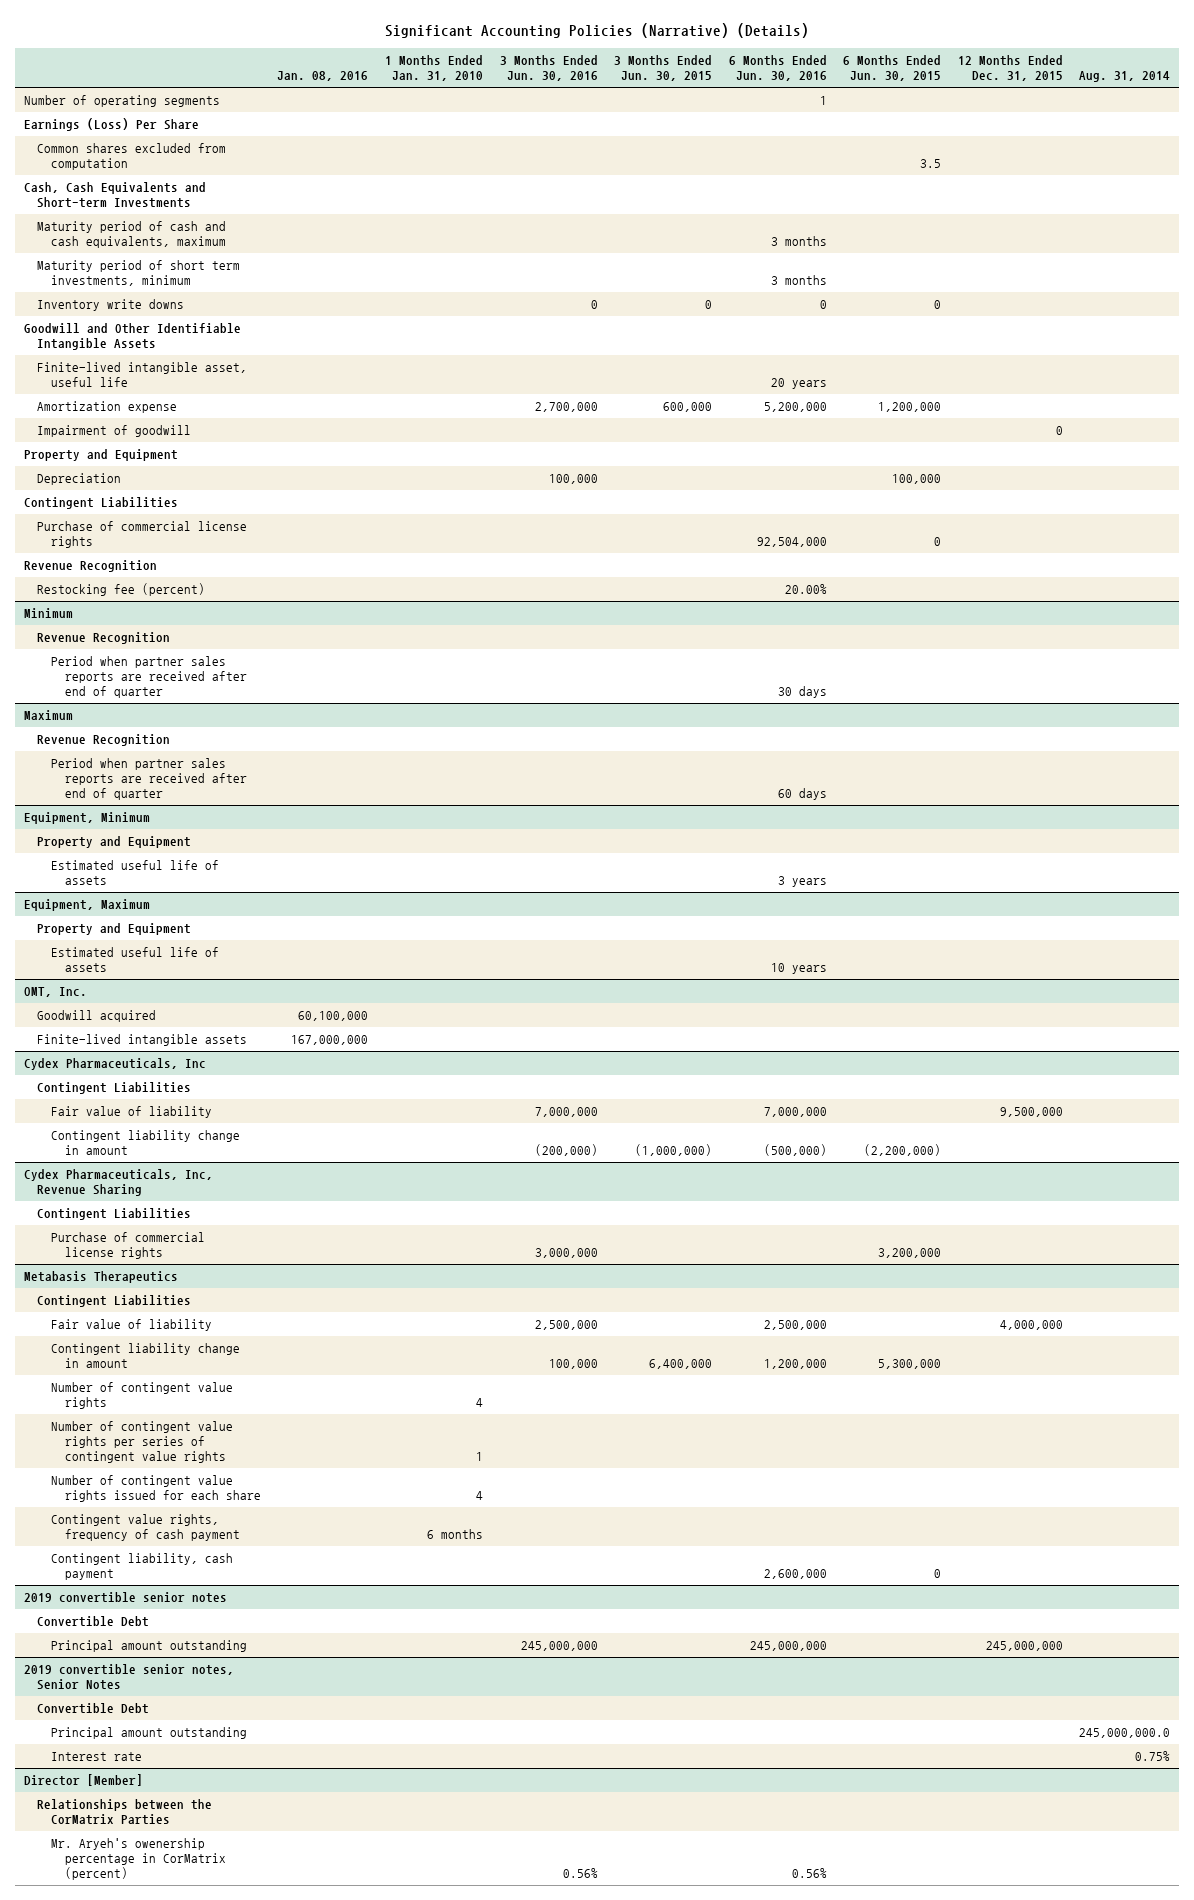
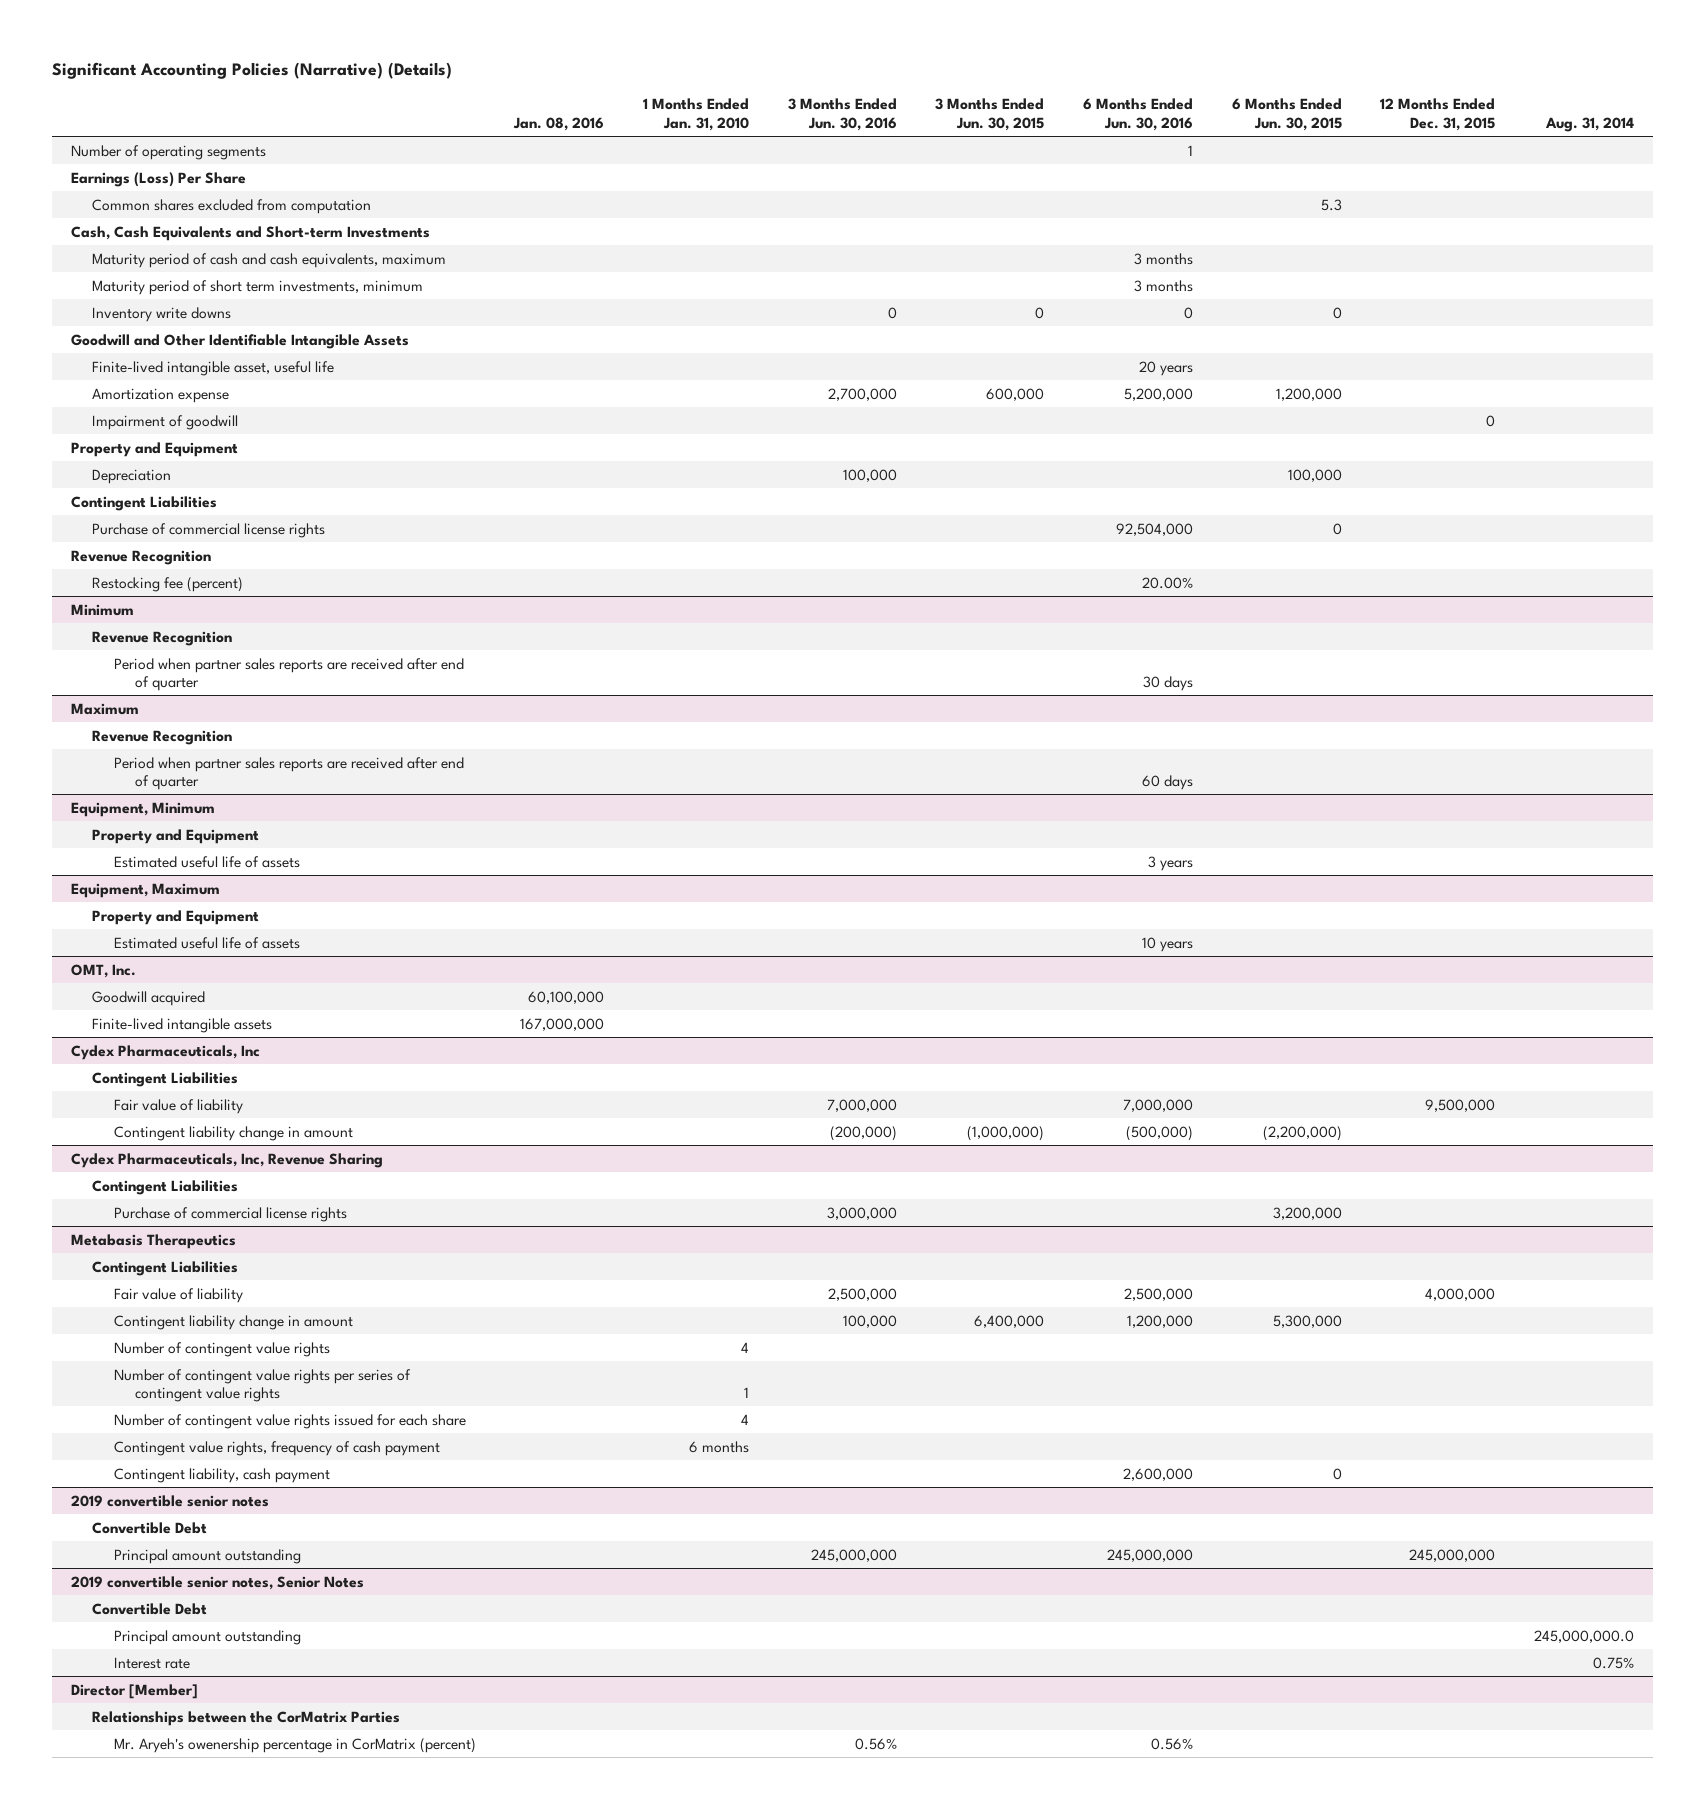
- Common shares excluded from computation | | | | | | 3.5 | |
+ Common shares excluded from computation | | | | | | 5.3 | |

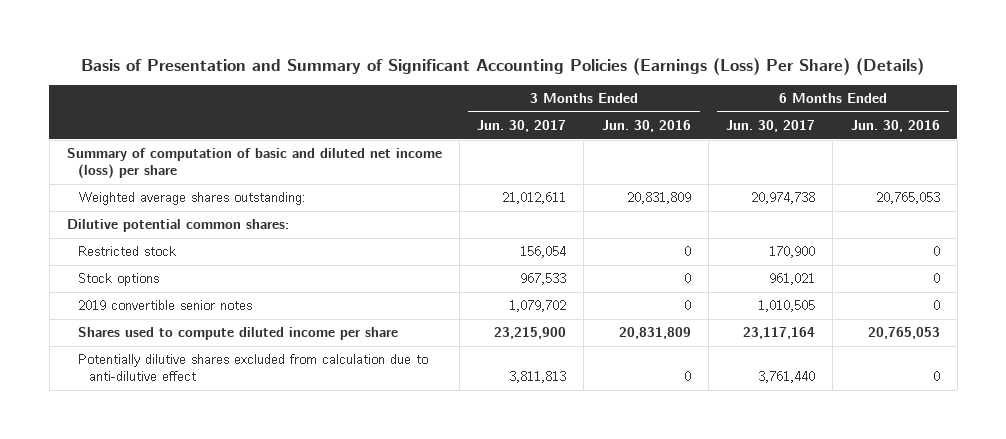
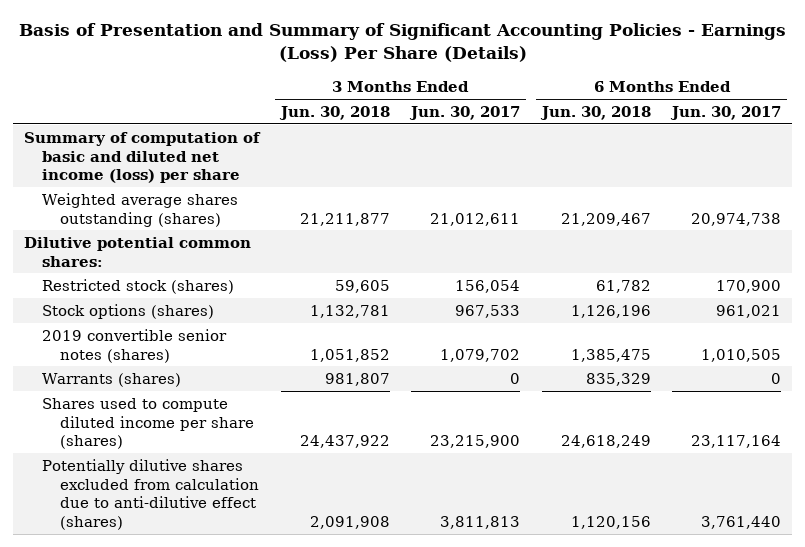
- Basis of Presentation and Summary of Significant Accounting Policies (Earnings (Loss) Per Share) (Details)
+ Basis of Presentation and Summary of Significant Accounting Policies - Earnings (Loss) Per Share (Details)
- | 3 Months Ended Jun. 30, 2017 | 3 Months Ended Jun. 30, 2016 | 6 Months Ended Jun. 30, 2017 | 6 Months Ended Jun. 30, 2016
+ | 3 Months Ended Jun. 30, 2018 | 3 Months Ended Jun. 30, 2017 | 6 Months Ended Jun. 30, 2018 | 6 Months Ended Jun. 30, 2017
- Weighted average shares outstanding: | 21,012,611 | 20,831,809 | 20,974,738 | 20,765,053
+ Weighted average shares outstanding (shares) | 21,211,877 | 21,012,611 | 21,209,467 | 20,974,738
- Restricted stock | 156,054 | 0 | 170,900 | 0
- Stock options | 967,533 | 0 | 961,021 | 0
- 2019 convertible senior notes | 1,079,702 | 0 | 1,010,505 | 0
- Shares used to compute diluted income per share | 23,215,900 | 20,831,809 | 23,117,164 | 20,765,053
- Potentially dilutive shares excluded from calculation due to anti-dilutive effect | 3,811,813 | 0 | 3,761,440 | 0
+ Restricted stock (shares) | 59,605 | 156,054 | 61,782 | 170,900
+ Stock options (shares) | 1,132,781 | 967,533 | 1,126,196 | 961,021
+ 2019 convertible senior notes (shares) | 1,051,852 | 1,079,702 | 1,385,475 | 1,010,505
+ Warrants (shares) | 981,807 | 0 | 835,329 | 0
+ Shares used to compute diluted income per share (shares) | 24,437,922 | 23,215,900 | 24,618,249 | 23,117,164
+ Potentially dilutive shares excluded from calculation due to anti-dilutive effect (shares) | 2,091,908 | 3,811,813 | 1,120,156 | 3,761,440

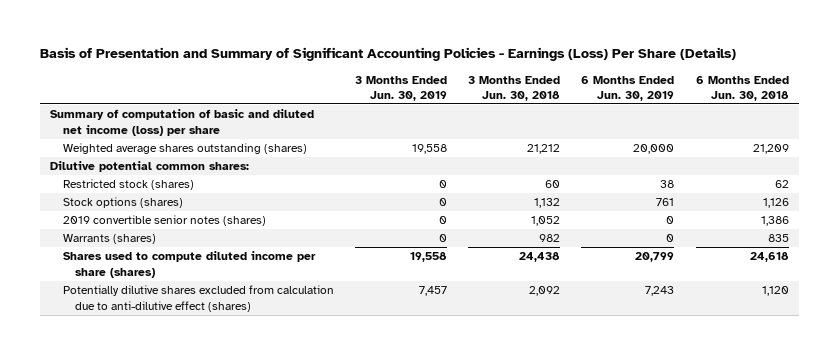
- | 3 Months Ended Jun. 30, 2018 | 3 Months Ended Jun. 30, 2017 | 6 Months Ended Jun. 30, 2018 | 6 Months Ended Jun. 30, 2017
+ | 3 Months Ended Jun. 30, 2019 | 3 Months Ended Jun. 30, 2018 | 6 Months Ended Jun. 30, 2019 | 6 Months Ended Jun. 30, 2018
- Weighted average shares outstanding (shares) | 21,211,877 | 21,012,611 | 21,209,467 | 20,974,738
+ Weighted average shares outstanding (shares) | 19,558 | 21,212 | 20,000 | 21,209
- Restricted stock (shares) | 59,605 | 156,054 | 61,782 | 170,900
- Stock options (shares) | 1,132,781 | 967,533 | 1,126,196 | 961,021
- 2019 convertible senior notes (shares) | 1,051,852 | 1,079,702 | 1,385,475 | 1,010,505
- Warrants (shares) | 981,807 | 0 | 835,329 | 0
- Shares used to compute diluted income per share (shares) | 24,437,922 | 23,215,900 | 24,618,249 | 23,117,164
- Potentially dilutive shares excluded from calculation due to anti-dilutive effect (shares) | 2,091,908 | 3,811,813 | 1,120,156 | 3,761,440
+ Restricted stock (shares) | 0 | 60 | 38 | 62
+ Stock options (shares) | 0 | 1,132 | 761 | 1,126
+ 2019 convertible senior notes (shares) | 0 | 1,052 | 0 | 1,386
+ Warrants (shares) | 0 | 982 | 0 | 835
+ Shares used to compute diluted income per share (shares) | 19,558 | 24,438 | 20,799 | 24,618
+ Potentially dilutive shares excluded from calculation due to anti-dilutive effect (shares) | 7,457 | 2,092 | 7,243 | 1,120

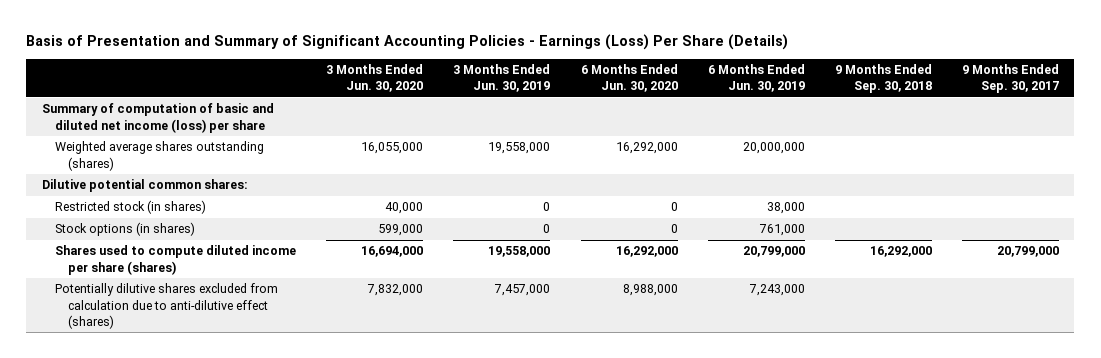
- | 3 Months Ended Jun. 30, 2019 | 3 Months Ended Jun. 30, 2018 | 6 Months Ended Jun. 30, 2019 | 6 Months Ended Jun. 30, 2018
+ | 3 Months Ended Jun. 30, 2020 | 3 Months Ended Jun. 30, 2019 | 6 Months Ended Jun. 30, 2020 | 6 Months Ended Jun. 30, 2019 | 9 Months Ended Sep. 30, 2018 | 9 Months Ended Sep. 30, 2017
- Weighted average shares outstanding (shares) | 19,558 | 21,212 | 20,000 | 21,209
+ Weighted average shares outstanding (shares) | 16,055,000 | 19,558,000 | 16,292,000 | 20,000,000 | |
- Restricted stock (shares) | 0 | 60 | 38 | 62
- Stock options (shares) | 0 | 1,132 | 761 | 1,126
- 2019 convertible senior notes (shares) | 0 | 1,052 | 0 | 1,386
- Warrants (shares) | 0 | 982 | 0 | 835
- Shares used to compute diluted income per share (shares) | 19,558 | 24,438 | 20,799 | 24,618
- Potentially dilutive shares excluded from calculation due to anti-dilutive effect (shares) | 7,457 | 2,092 | 7,243 | 1,120
+ Restricted stock (in shares) | 40,000 | 0 | 0 | 38,000 | |
+ Stock options (in shares) | 599,000 | 0 | 0 | 761,000 | |
+ Shares used to compute diluted income per share (shares) | 16,694,000 | 19,558,000 | 16,292,000 | 20,799,000 | 16,292,000 | 20,799,000
+ Potentially dilutive shares excluded from calculation due to anti-dilutive effect (shares) | 7,832,000 | 7,457,000 | 8,988,000 | 7,243,000 | |

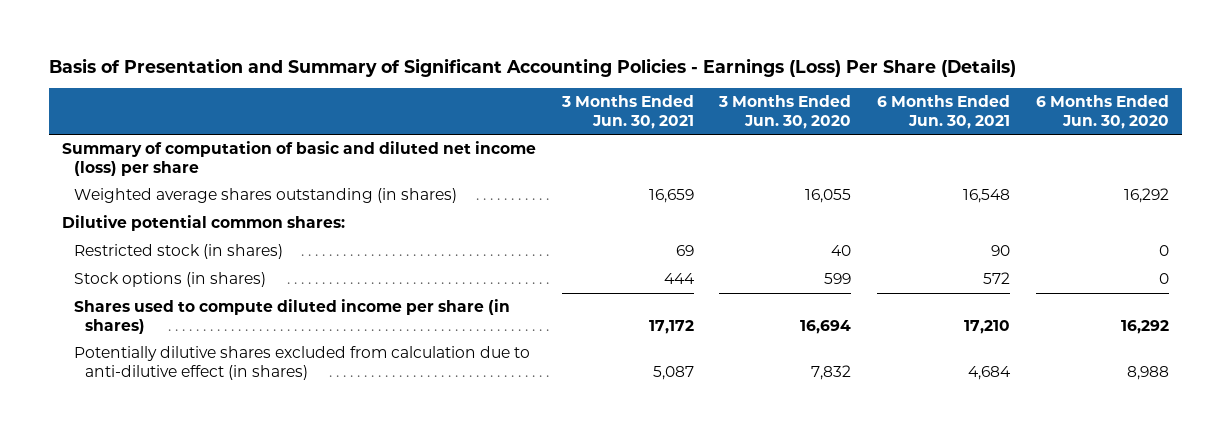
- | 3 Months Ended Jun. 30, 2020 | 3 Months Ended Jun. 30, 2019 | 6 Months Ended Jun. 30, 2020 | 6 Months Ended Jun. 30, 2019 | 9 Months Ended Sep. 30, 2018 | 9 Months Ended Sep. 30, 2017
+ | 3 Months Ended Jun. 30, 2021 | 3 Months Ended Jun. 30, 2020 | 6 Months Ended Jun. 30, 2021 | 6 Months Ended Jun. 30, 2020
- Weighted average shares outstanding (shares) | 16,055,000 | 19,558,000 | 16,292,000 | 20,000,000 | |
+ Weighted average shares outstanding (in shares) | 16,659 | 16,055 | 16,548 | 16,292
- Restricted stock (in shares) | 40,000 | 0 | 0 | 38,000 | |
- Stock options (in shares) | 599,000 | 0 | 0 | 761,000 | |
- Shares used to compute diluted income per share (shares) | 16,694,000 | 19,558,000 | 16,292,000 | 20,799,000 | 16,292,000 | 20,799,000
- Potentially dilutive shares excluded from calculation due to anti-dilutive effect (shares) | 7,832,000 | 7,457,000 | 8,988,000 | 7,243,000 | |
+ Restricted stock (in shares) | 69 | 40 | 90 | 0
+ Stock options (in shares) | 444 | 599 | 572 | 0
+ Shares used to compute diluted income per share (in shares) | 17,172 | 16,694 | 17,210 | 16,292
+ Potentially dilutive shares excluded from calculation due to anti-dilutive effect (in shares) | 5,087 | 7,832 | 4,684 | 8,988

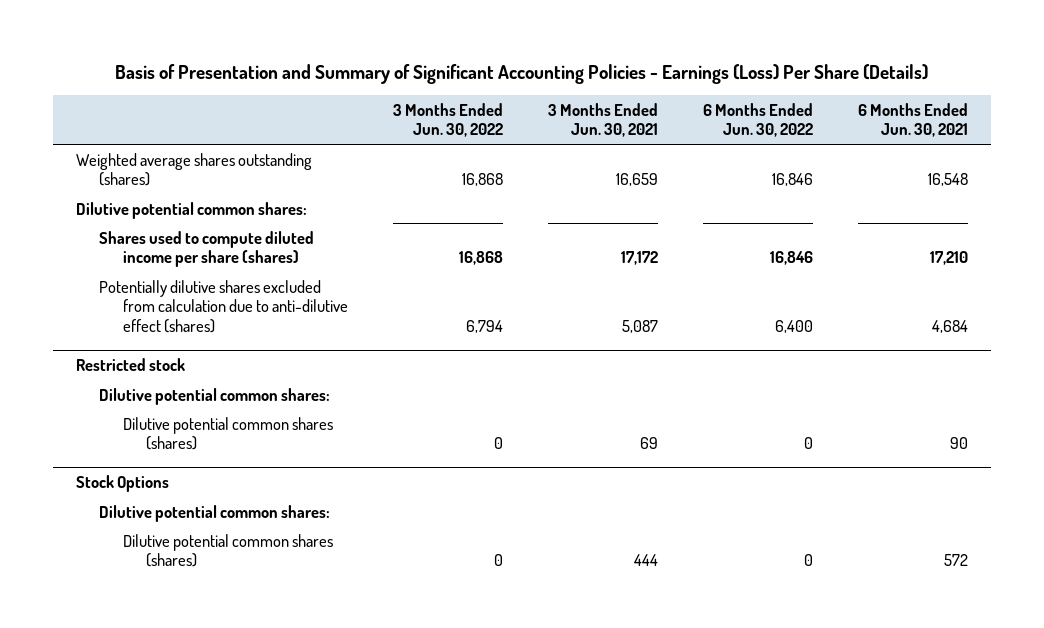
- | 3 Months Ended Jun. 30, 2021 | 3 Months Ended Jun. 30, 2020 | 6 Months Ended Jun. 30, 2021 | 6 Months Ended Jun. 30, 2020
+ | 3 Months Ended Jun. 30, 2022 | 3 Months Ended Jun. 30, 2021 | 6 Months Ended Jun. 30, 2022 | 6 Months Ended Jun. 30, 2021
- Summary of computation of basic and diluted net income (loss) per share
- Weighted average shares outstanding (in shares) | 16,659 | 16,055 | 16,548 | 16,292
+ Weighted average shares outstanding (shares) | 16,868 | 16,659 | 16,846 | 16,548
- Restricted stock (in shares) | 69 | 40 | 90 | 0
- Stock options (in shares) | 444 | 599 | 572 | 0
- Shares used to compute diluted income per share (in shares) | 17,172 | 16,694 | 17,210 | 16,292
- Potentially dilutive shares excluded from calculation due to anti-dilutive effect (in shares) | 5,087 | 7,832 | 4,684 | 8,988
+ Shares used to compute diluted income per share (shares) | 16,868 | 17,172 | 16,846 | 17,210
+ Potentially dilutive shares excluded from calculation due to anti-dilutive effect (shares) | 6,794 | 5,087 | 6,400 | 4,684
+ Restricted stock
+ Dilutive potential common shares:
+ Dilutive potential common shares (shares) | 0 | 69 | 0 | 90
+ Stock Options
+ Dilutive potential common shares:
+ Dilutive potential common shares (shares) | 0 | 444 | 0 | 572

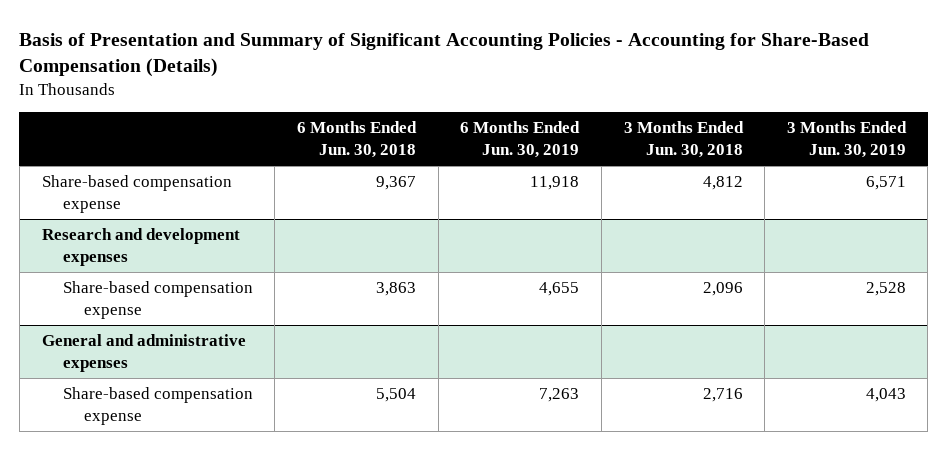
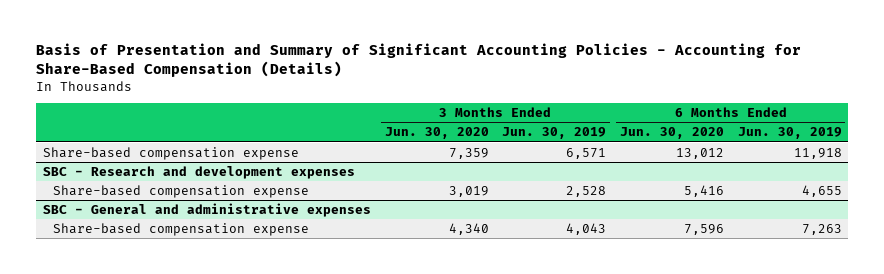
- | 6 Months Ended Jun. 30, 2018 | 6 Months Ended Jun. 30, 2019 | 3 Months Ended Jun. 30, 2018 | 3 Months Ended Jun. 30, 2019
+ | 3 Months Ended Jun. 30, 2020 | 3 Months Ended Jun. 30, 2019 | 6 Months Ended Jun. 30, 2020 | 6 Months Ended Jun. 30, 2019
- Research and development expenses
+ SBC - Research and development expenses
- General and administrative expenses
+ SBC - General and administrative expenses

